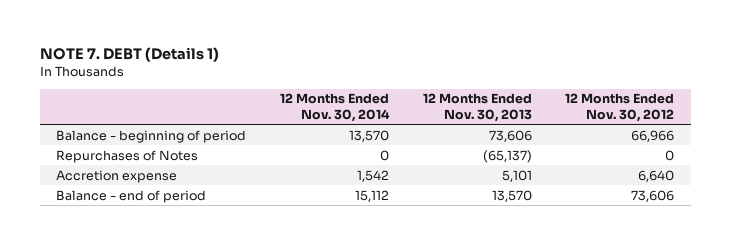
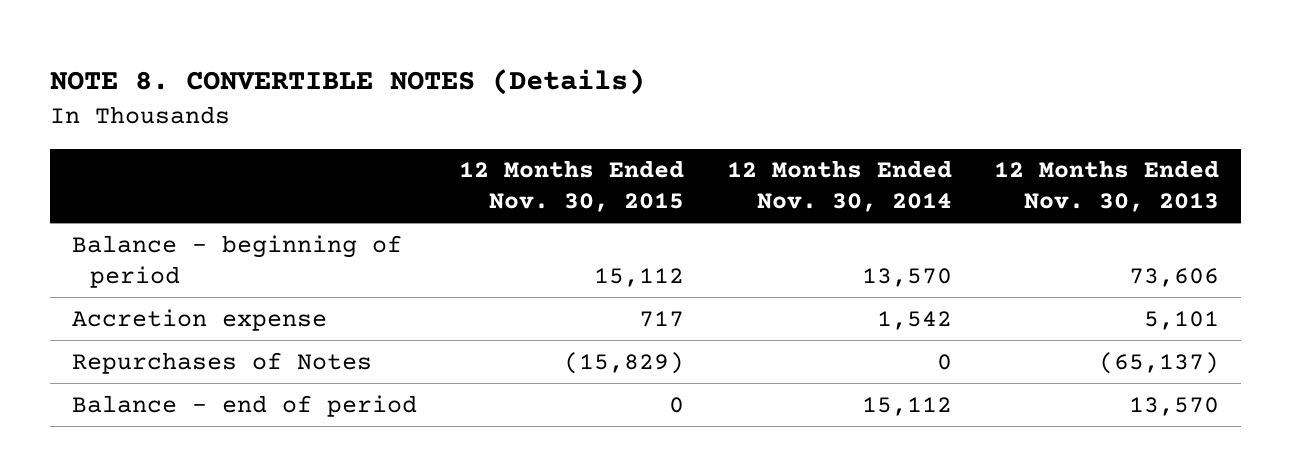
- NOTE 7. DEBT (Details 1)
+ NOTE 8. CONVERTIBLE NOTES (Details)
- | 12 Months Ended Nov. 30, 2014 | 12 Months Ended Nov. 30, 2013 | 12 Months Ended Nov. 30, 2012
+ | 12 Months Ended Nov. 30, 2015 | 12 Months Ended Nov. 30, 2014 | 12 Months Ended Nov. 30, 2013
moved down: Repurchases of Notes | (15,829) | 0 | (65,137)

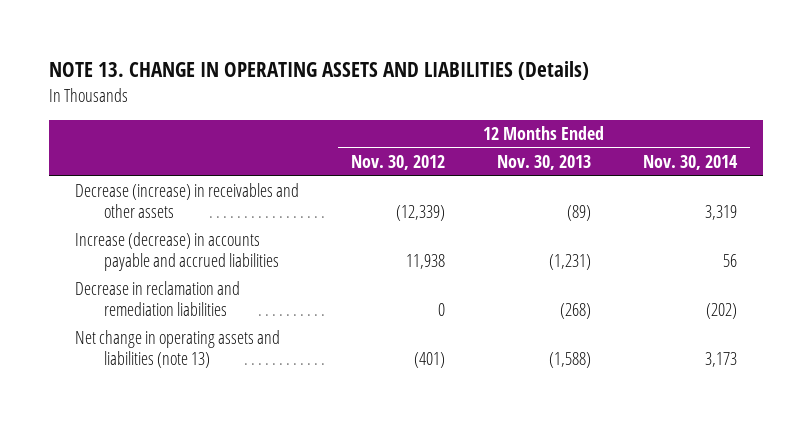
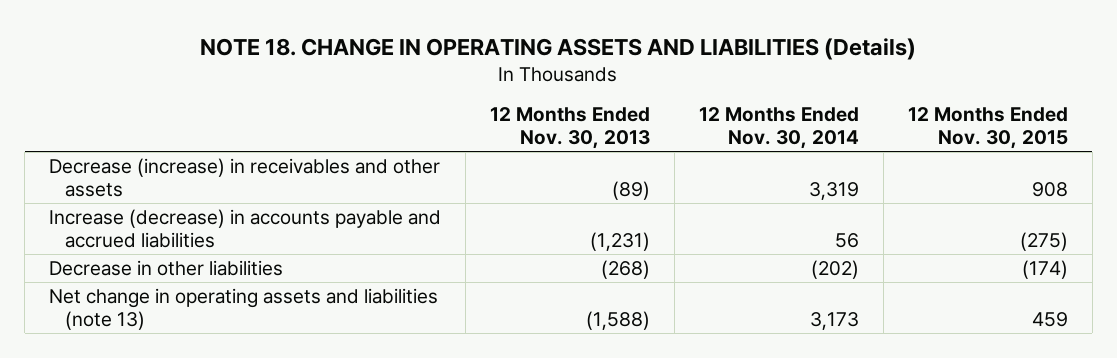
- NOTE 13. CHANGE IN OPERATING ASSETS AND LIABILITIES (Details)
+ NOTE 18. CHANGE IN OPERATING ASSETS AND LIABILITIES (Details)
- | 12 Months Ended Nov. 30, 2012 | 12 Months Ended Nov. 30, 2013 | 12 Months Ended Nov. 30, 2014
+ | 12 Months Ended Nov. 30, 2013 | 12 Months Ended Nov. 30, 2014 | 12 Months Ended Nov. 30, 2015
- Decrease in reclamation and remediation liabilities | 0 | (268) | (202)
+ Decrease in other liabilities | (268) | (202) | (174)

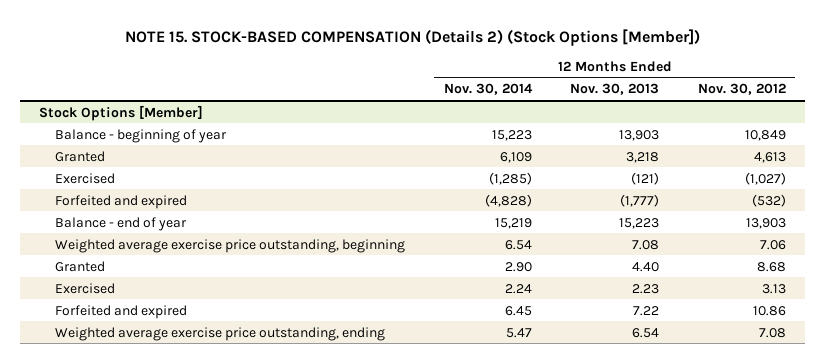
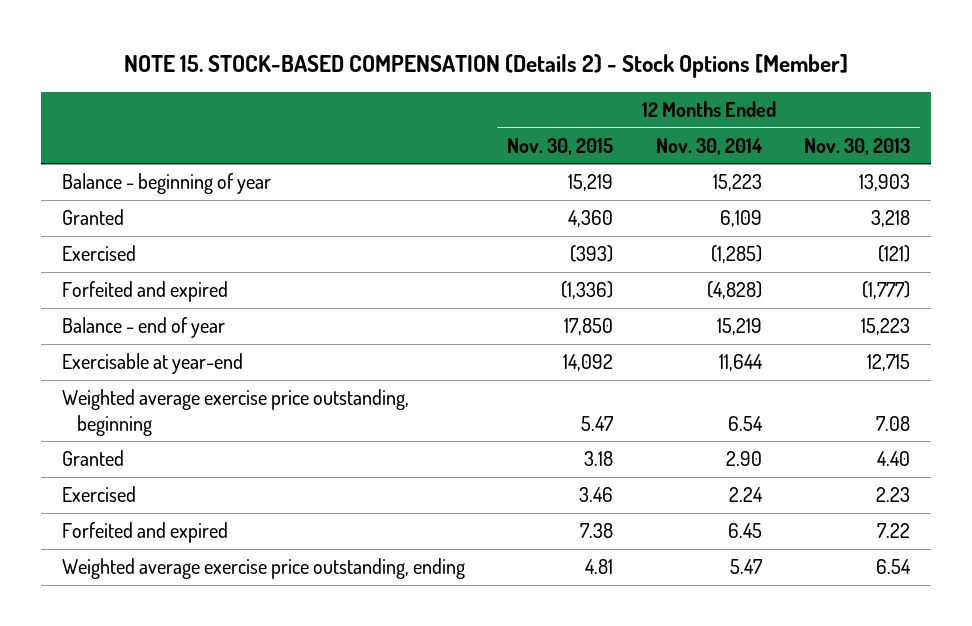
- NOTE 15. STOCK-BASED COMPENSATION (Details 2) (Stock Options [Member])
+ NOTE 15. STOCK-BASED COMPENSATION (Details 2) - Stock Options [Member]
- | 12 Months Ended Nov. 30, 2014 | 12 Months Ended Nov. 30, 2013 | 12 Months Ended Nov. 30, 2012
+ | 12 Months Ended Nov. 30, 2015 | 12 Months Ended Nov. 30, 2014 | 12 Months Ended Nov. 30, 2013
- Stock Options [Member]
+ Exercisable at year-end | 14,092 | 11,644 | 12,715

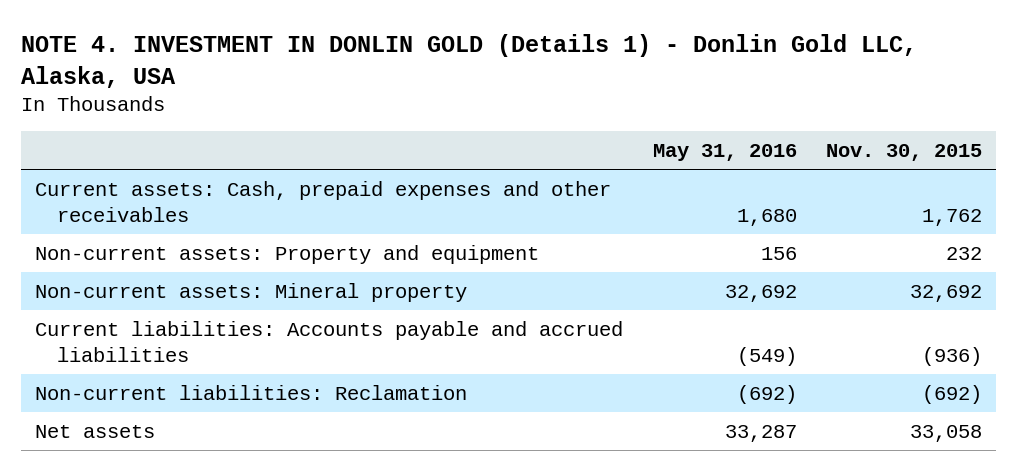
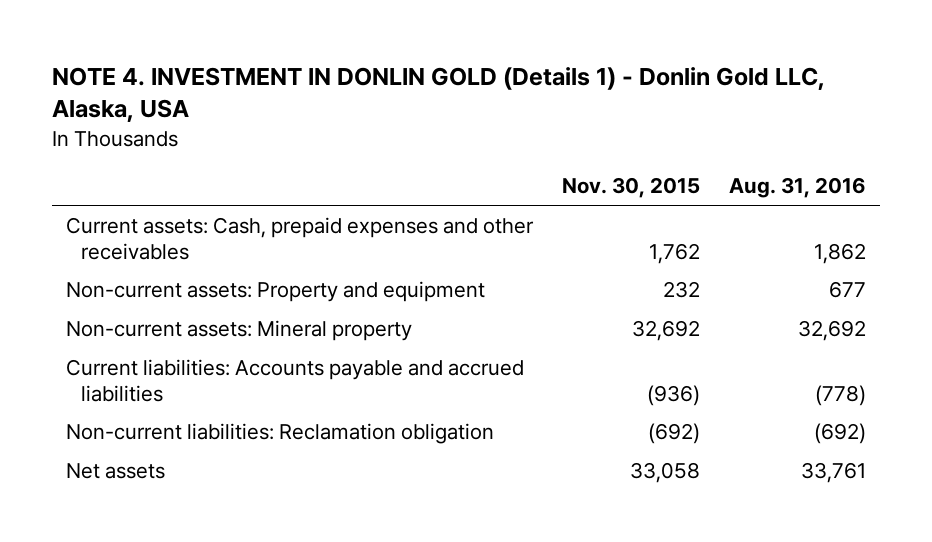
- | May 31, 2016 | Nov. 30, 2015
+ | Nov. 30, 2015 | Aug. 31, 2016
- Non-current liabilities: Reclamation | (692) | (692)
+ Non-current liabilities: Reclamation obligation | (692) | (692)

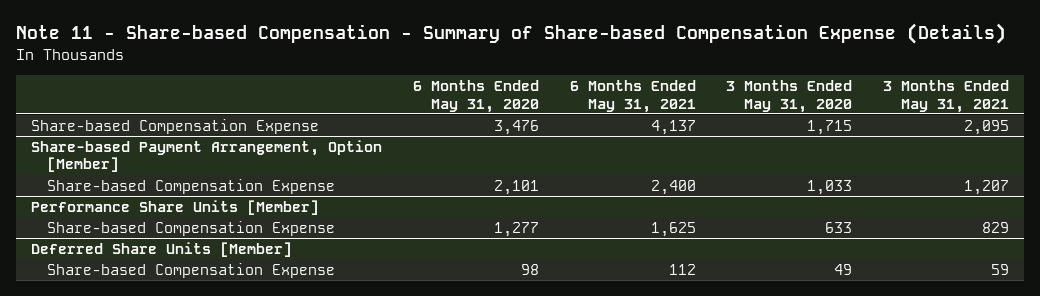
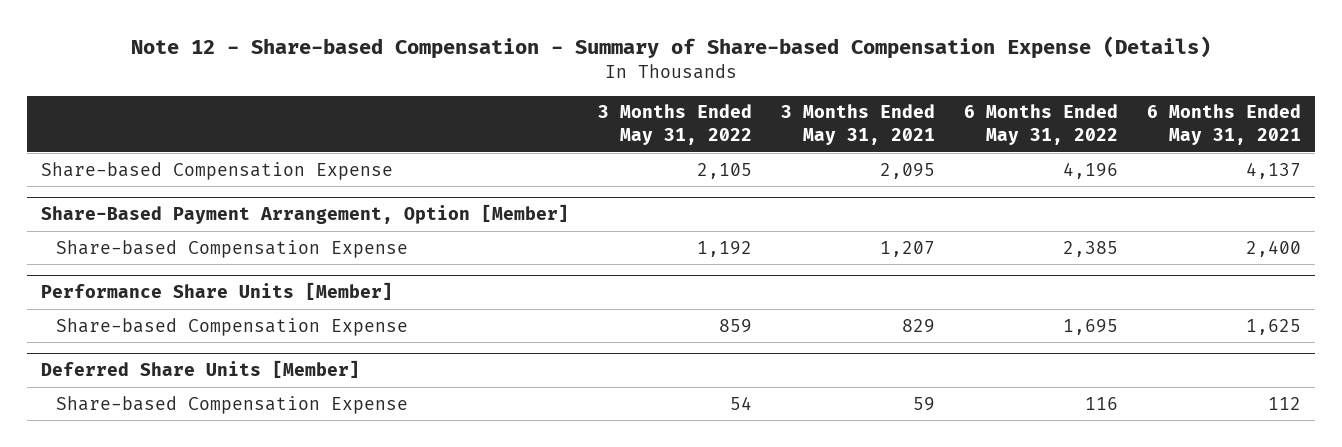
- Note 11 - Share-based Compensation - Summary of Share-based Compensation Expense (Details)
+ Note 12 - Share-based Compensation - Summary of Share-based Compensation Expense (Details)
- | 6 Months Ended May 31, 2020 | 6 Months Ended May 31, 2021 | 3 Months Ended May 31, 2020 | 3 Months Ended May 31, 2021
+ | 3 Months Ended May 31, 2022 | 3 Months Ended May 31, 2021 | 6 Months Ended May 31, 2022 | 6 Months Ended May 31, 2021
- Share-based Payment Arrangement, Option [Member]
+ Share-Based Payment Arrangement, Option [Member]

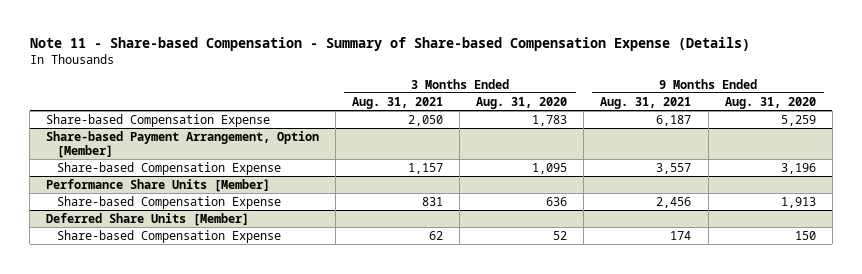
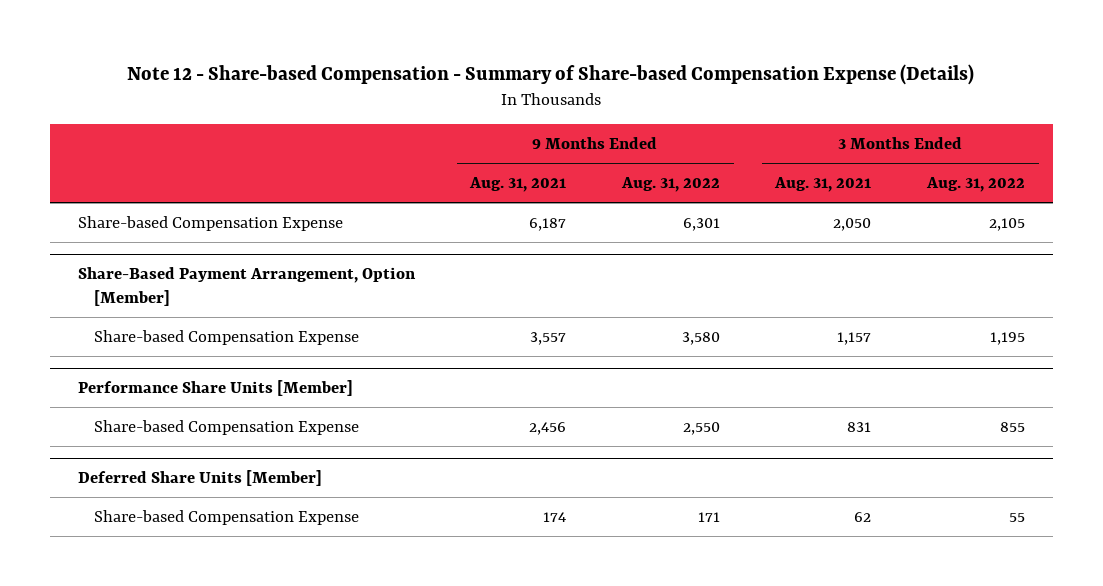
- Note 11 - Share-based Compensation - Summary of Share-based Compensation Expense (Details)
+ Note 12 - Share-based Compensation - Summary of Share-based Compensation Expense (Details)
- | 3 Months Ended Aug. 31, 2021 | 3 Months Ended Aug. 31, 2020 | 9 Months Ended Aug. 31, 2021 | 9 Months Ended Aug. 31, 2020
+ | 9 Months Ended Aug. 31, 2021 | 9 Months Ended Aug. 31, 2022 | 3 Months Ended Aug. 31, 2021 | 3 Months Ended Aug. 31, 2022
- Share-based Payment Arrangement, Option [Member]
+ Share-Based Payment Arrangement, Option [Member]

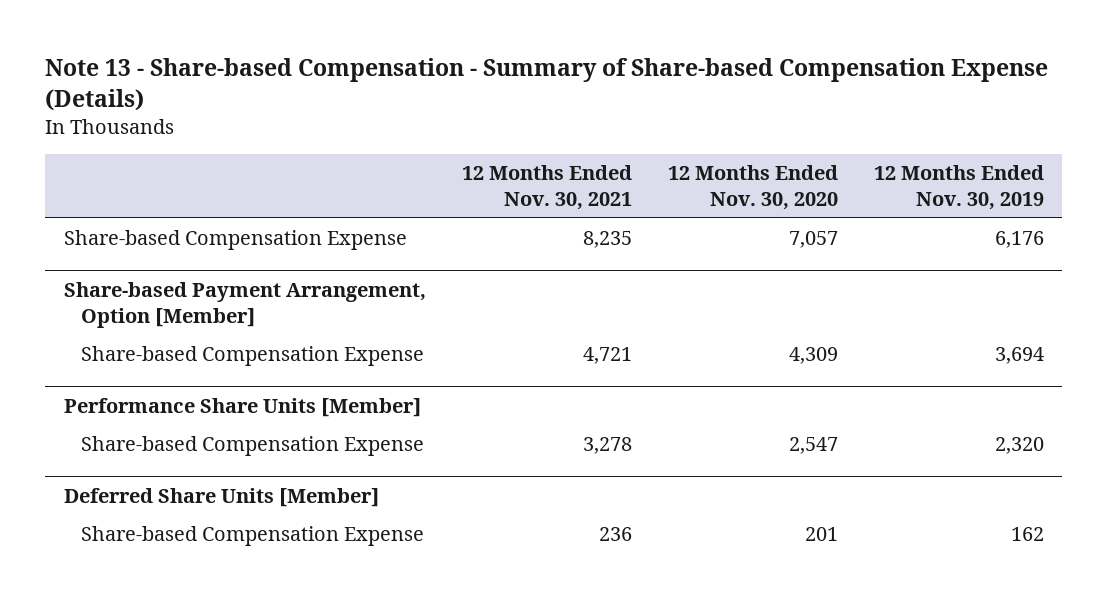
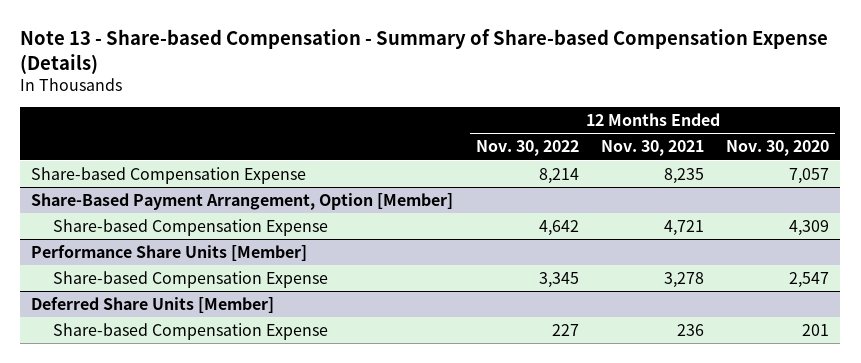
- | 12 Months Ended Nov. 30, 2021 | 12 Months Ended Nov. 30, 2020 | 12 Months Ended Nov. 30, 2019
+ | 12 Months Ended Nov. 30, 2022 | 12 Months Ended Nov. 30, 2021 | 12 Months Ended Nov. 30, 2020
- Share-based Payment Arrangement, Option [Member]
+ Share-Based Payment Arrangement, Option [Member]

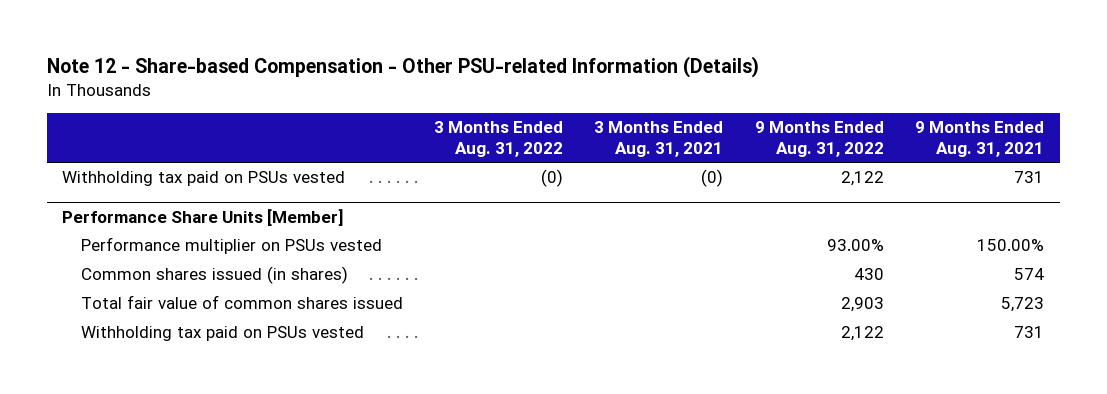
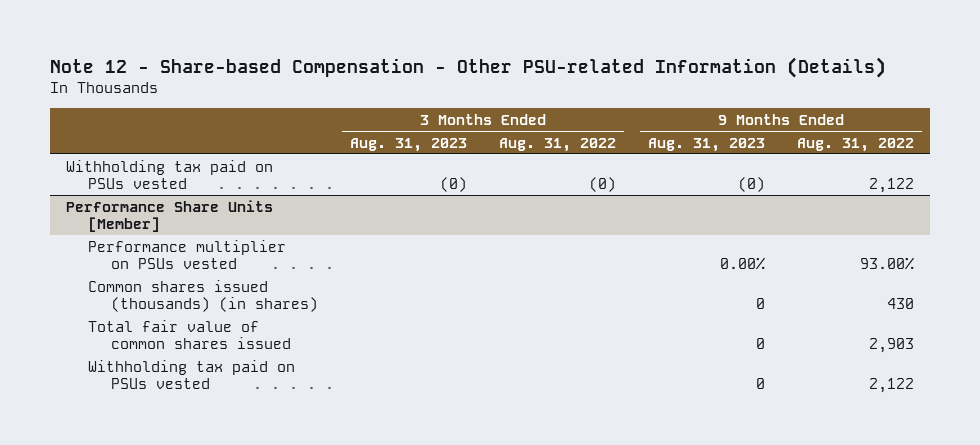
- | 3 Months Ended Aug. 31, 2022 | 3 Months Ended Aug. 31, 2021 | 9 Months Ended Aug. 31, 2022 | 9 Months Ended Aug. 31, 2021
+ | 3 Months Ended Aug. 31, 2023 | 3 Months Ended Aug. 31, 2022 | 9 Months Ended Aug. 31, 2023 | 9 Months Ended Aug. 31, 2022
@ Performance Share Units [Member]
- Common shares issued (in shares) | | | 430 | 574
+ Common shares issued (thousands) (in shares) | | | 0 | 430

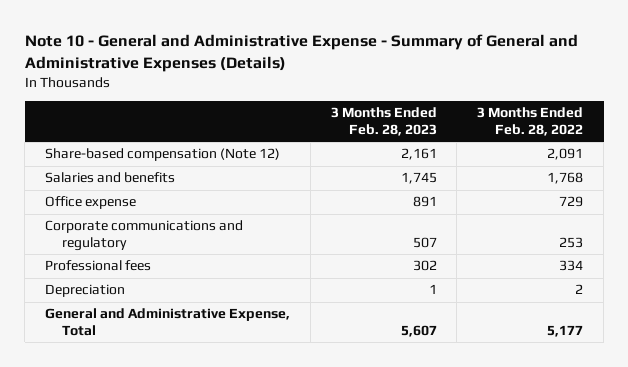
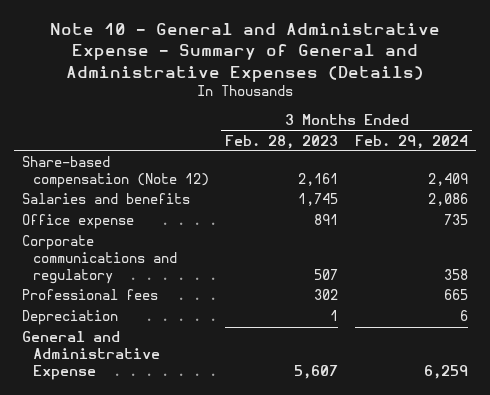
- | 3 Months Ended Feb. 28, 2023 | 3 Months Ended Feb. 28, 2022
+ | 3 Months Ended Feb. 28, 2023 | 3 Months Ended Feb. 29, 2024
- General and Administrative Expense, Total | 5,607 | 5,177
+ General and Administrative Expense | 5,607 | 6,259

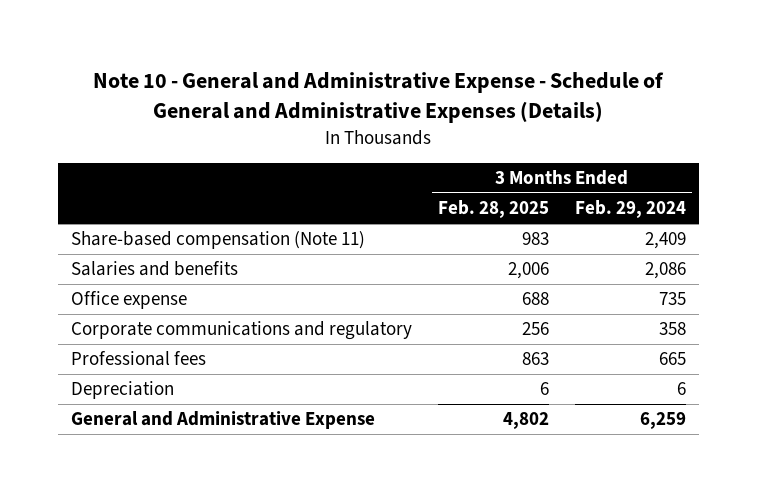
- Note 10 - General and Administrative Expense - Summary of General and Administrative Expenses (Details)
+ Note 10 - General and Administrative Expense - Schedule of General and Administrative Expenses (Details)
- | 3 Months Ended Feb. 28, 2023 | 3 Months Ended Feb. 29, 2024
+ | 3 Months Ended Feb. 28, 2025 | 3 Months Ended Feb. 29, 2024
- Share-based compensation (Note 12) | 2,161 | 2,409
+ Share-based compensation (Note 11) | 983 | 2,409

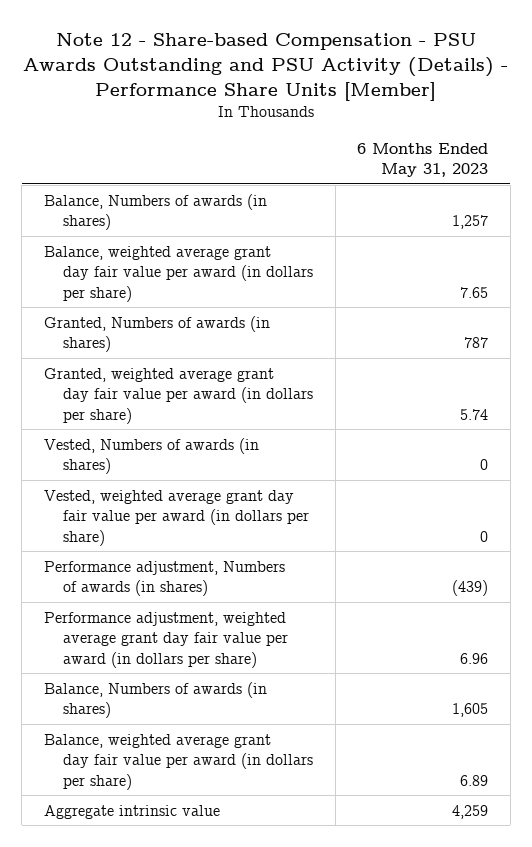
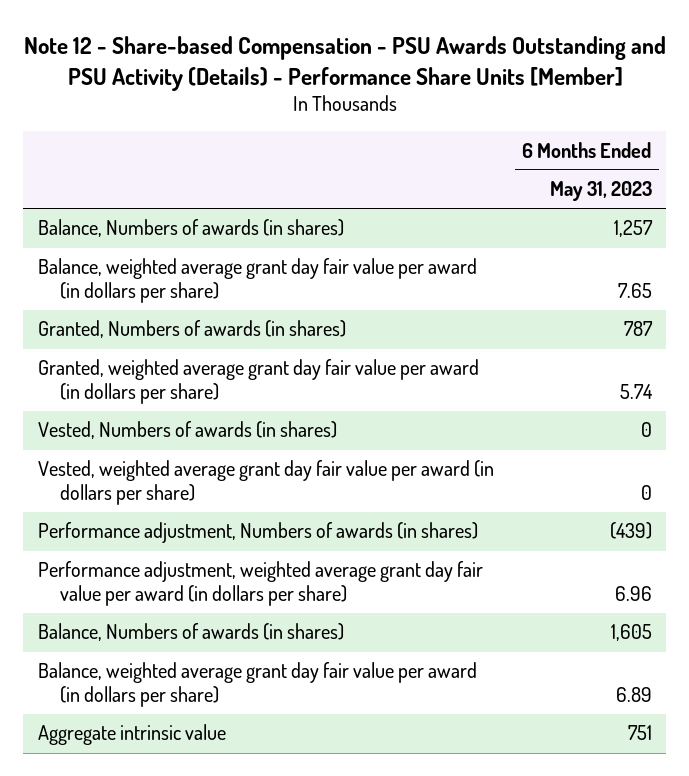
- Aggregate intrinsic value | 4,259
+ Aggregate intrinsic value | 751

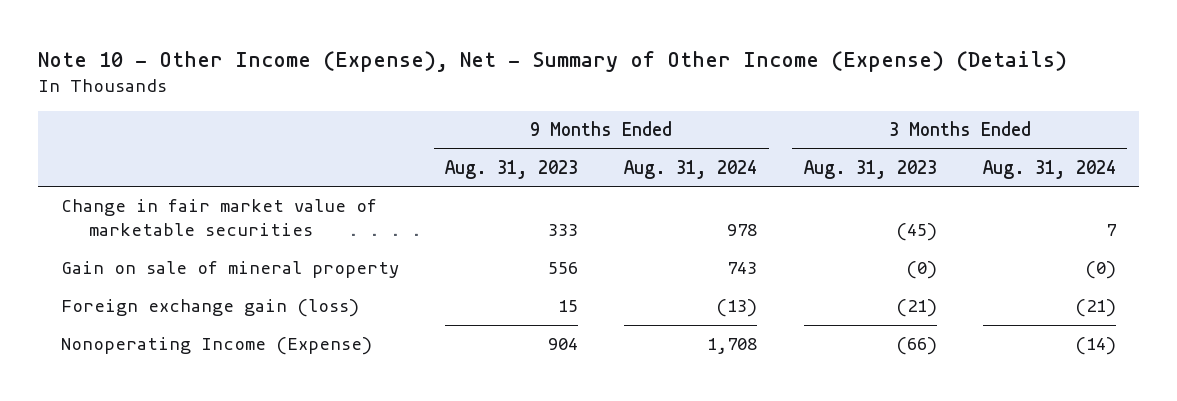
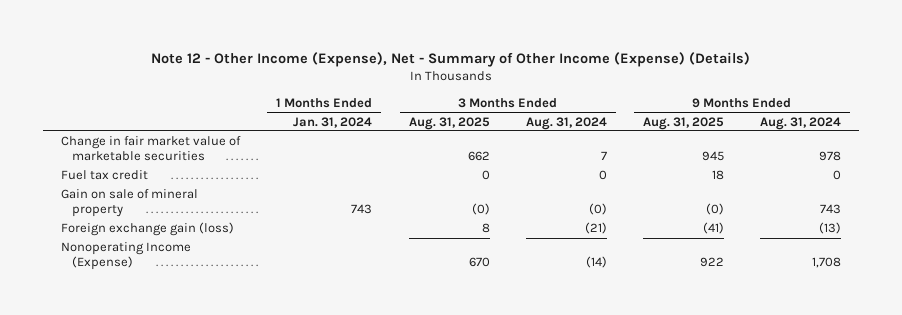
- Note 10 - Other Income (Expense), Net - Summary of Other Income (Expense) (Details)
+ Note 12 - Other Income (Expense), Net - Summary of Other Income (Expense) (Details)
- | 9 Months Ended Aug. 31, 2023 | 9 Months Ended Aug. 31, 2024 | 3 Months Ended Aug. 31, 2023 | 3 Months Ended Aug. 31, 2024
+ | 1 Months Ended Jan. 31, 2024 | 3 Months Ended Aug. 31, 2025 | 3 Months Ended Aug. 31, 2024 | 9 Months Ended Aug. 31, 2025 | 9 Months Ended Aug. 31, 2024
+ Fuel tax credit | | 0 | 0 | 18 | 0

